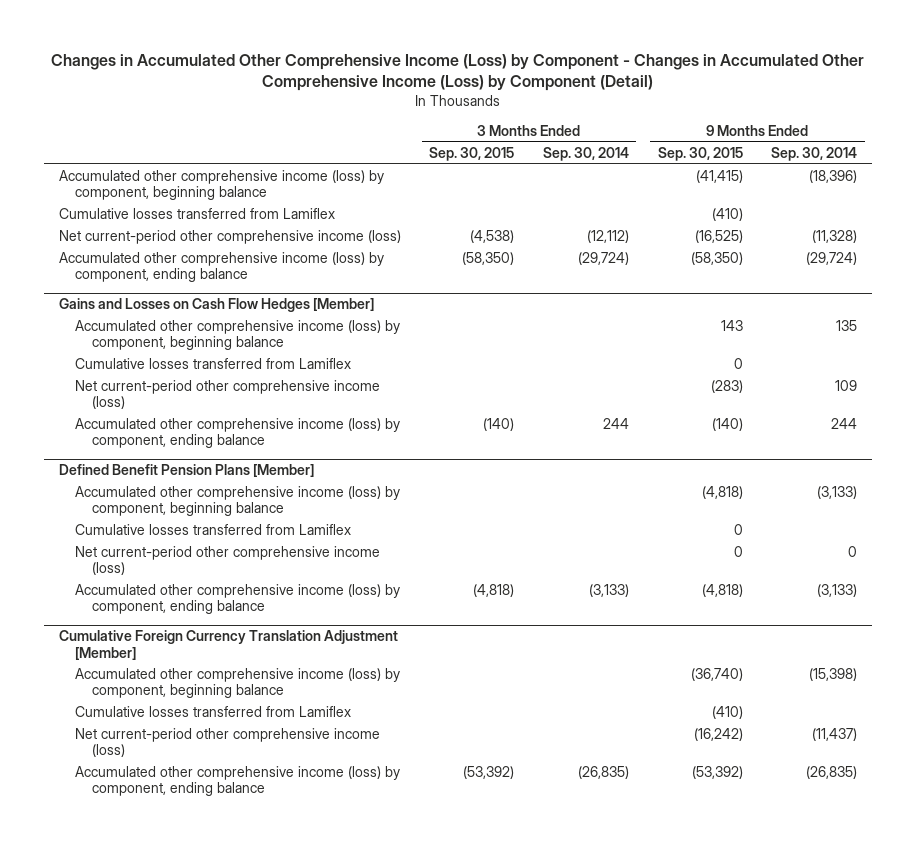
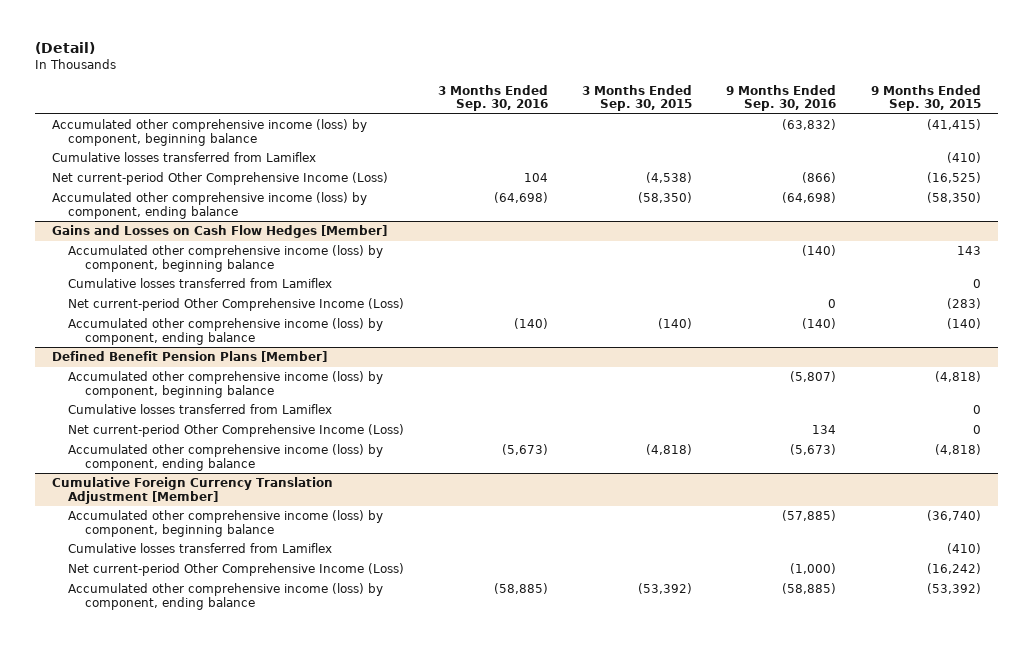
- Changes in Accumulated Other Comprehensive Income (Loss) by Component - Changes in Accumulated Other Comprehensive Income (Loss) by Component (Detail)
+ (Detail)
- | 3 Months Ended Sep. 30, 2015 | 3 Months Ended Sep. 30, 2014 | 9 Months Ended Sep. 30, 2015 | 9 Months Ended Sep. 30, 2014
+ | 3 Months Ended Sep. 30, 2016 | 3 Months Ended Sep. 30, 2015 | 9 Months Ended Sep. 30, 2016 | 9 Months Ended Sep. 30, 2015
- Net current-period other comprehensive income (loss) | (4,538) | (12,112) | (16,525) | (11,328)
+ Net current-period Other Comprehensive Income (Loss) | 104 | (4,538) | (866) | (16,525)
@ Gains and Losses on Cash Flow Hedges [Member]
- Net current-period other comprehensive income (loss) | | | (283) | 109
+ Net current-period Other Comprehensive Income (Loss) | | | 0 | (283)
@ Defined Benefit Pension Plans [Member]
- Net current-period other comprehensive income (loss) | | | 0 | 0
+ Net current-period Other Comprehensive Income (Loss) | | | 134 | 0
@ Cumulative Foreign Currency Translation Adjustment [Member]
- Net current-period other comprehensive income (loss) | | | (16,242) | (11,437)
+ Net current-period Other Comprehensive Income (Loss) | | | (1,000) | (16,242)

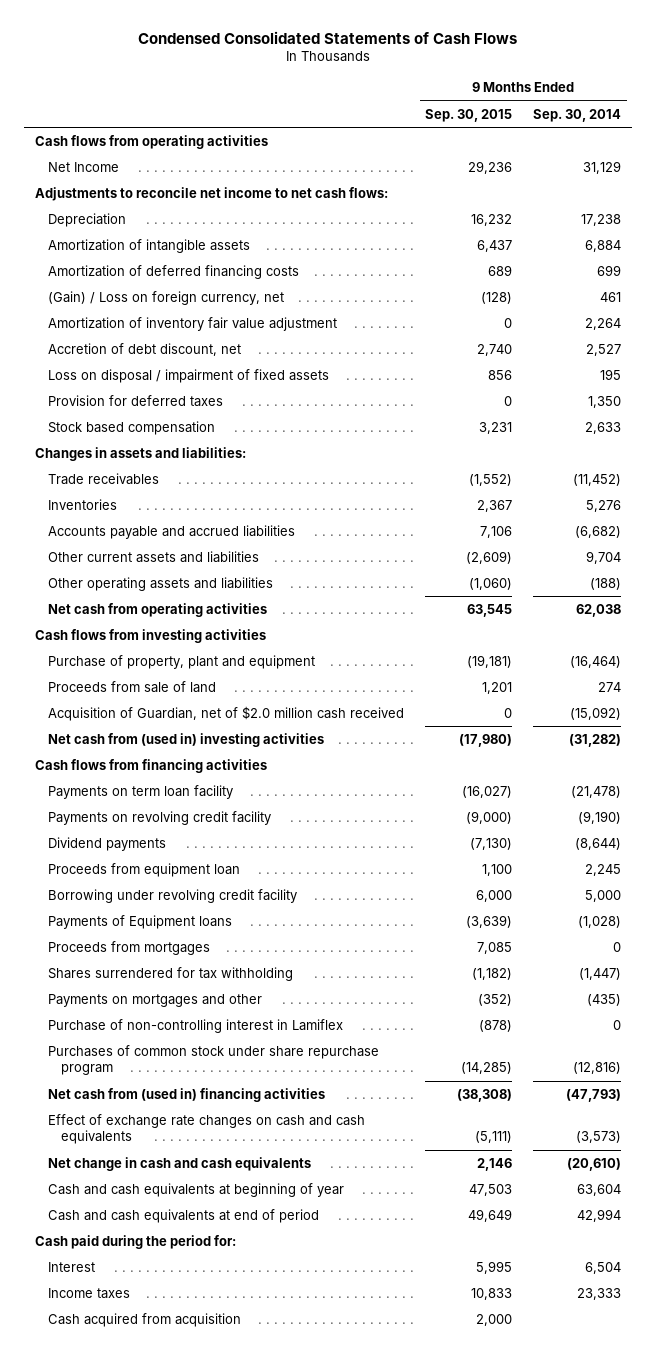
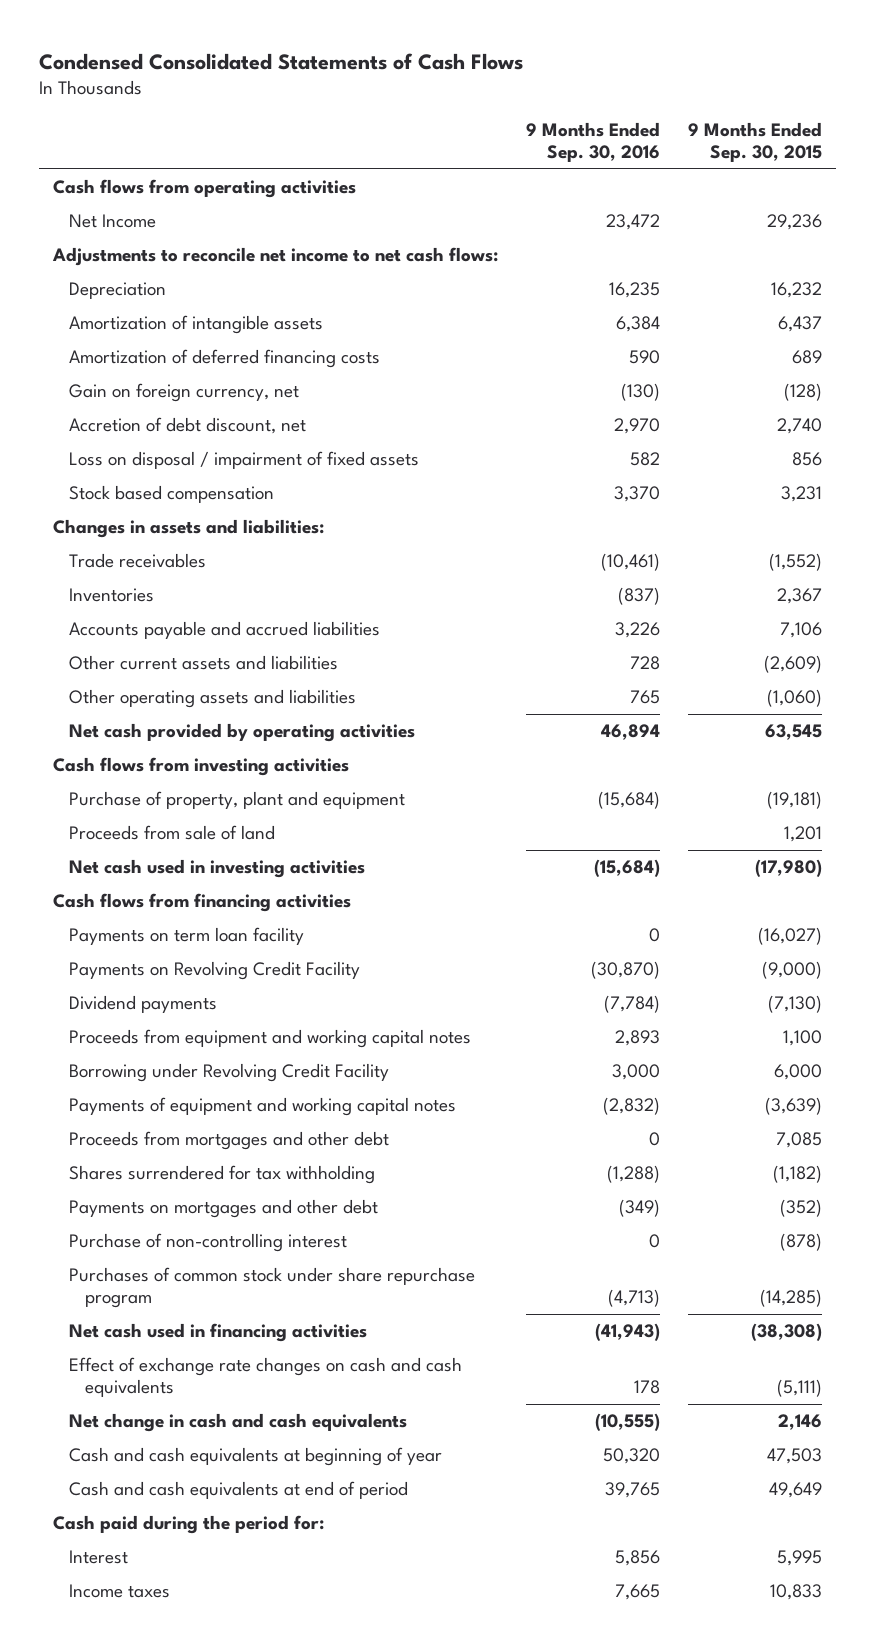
- | 9 Months Ended Sep. 30, 2015 | 9 Months Ended Sep. 30, 2014
+ | 9 Months Ended Sep. 30, 2016 | 9 Months Ended Sep. 30, 2015
- (Gain) / Loss on foreign currency, net | (128) | 461
- Amortization of inventory fair value adjustment | 0 | 2,264
+ Gain on foreign currency, net | (130) | (128)
- Provision for deferred taxes | 0 | 1,350
- Net cash from operating activities | 63,545 | 62,038
+ Net cash provided by operating activities | 46,894 | 63,545
- Acquisition of Guardian, net of $2.0 million cash received | 0 | (15,092)
- Net cash from (used in) investing activities | (17,980) | (31,282)
+ Net cash used in investing activities | (15,684) | (17,980)
- Payments on revolving credit facility | (9,000) | (9,190)
+ Payments on Revolving Credit Facility | (30,870) | (9,000)
- Proceeds from equipment loan | 1,100 | 2,245
- Borrowing under revolving credit facility | 6,000 | 5,000
- Payments of Equipment loans | (3,639) | (1,028)
- Proceeds from mortgages | 7,085 | 0
+ Proceeds from equipment and working capital notes | 2,893 | 1,100
+ Borrowing under Revolving Credit Facility | 3,000 | 6,000
+ Payments of equipment and working capital notes | (2,832) | (3,639)
+ Proceeds from mortgages and other debt | 0 | 7,085
- Payments on mortgages and other | (352) | (435)
- Purchase of non-controlling interest in Lamiflex | (878) | 0
+ Payments on mortgages and other debt | (349) | (352)
+ Purchase of non-controlling interest | 0 | (878)
- Net cash from (used in) financing activities | (38,308) | (47,793)
+ Net cash used in financing activities | (41,943) | (38,308)
- Cash acquired from acquisition | 2,000 |

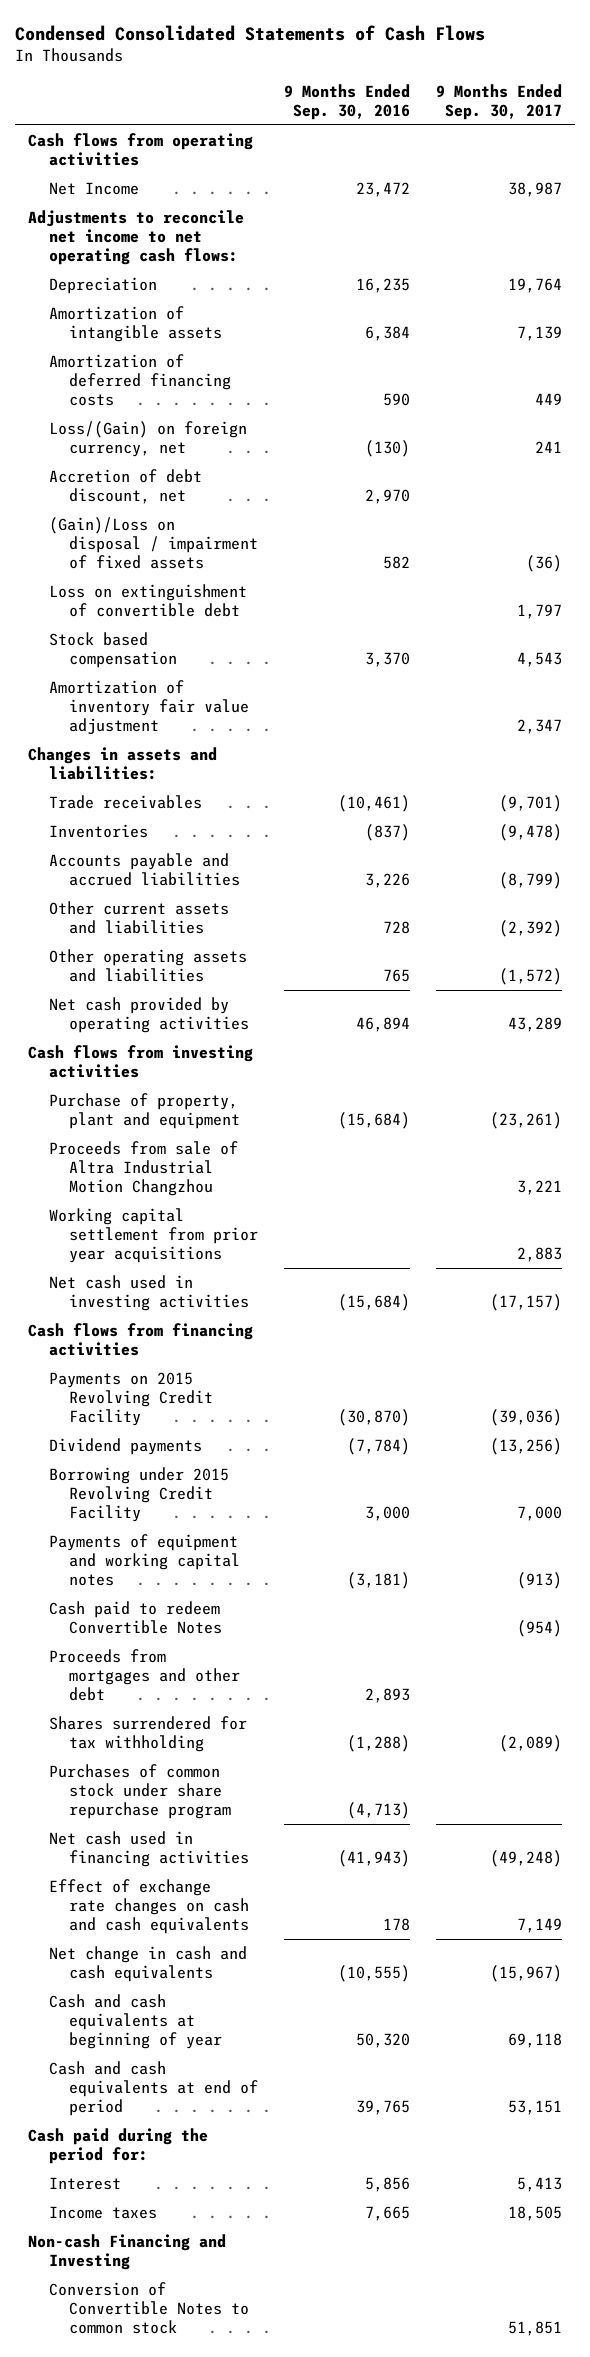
- | 9 Months Ended Sep. 30, 2016 | 9 Months Ended Sep. 30, 2015
+ | 9 Months Ended Sep. 30, 2016 | 9 Months Ended Sep. 30, 2017
- Adjustments to reconcile net income to net cash flows:
+ Adjustments to reconcile net income to net operating cash flows:
- Gain on foreign currency, net | (130) | (128)
+ Loss/(Gain) on foreign currency, net | (130) | 241
- Loss on disposal / impairment of fixed assets | 582 | 856
+ (Gain)/Loss on disposal / impairment of fixed assets | 582 | (36)
+ Loss on extinguishment of convertible debt | | 1,797
+ Amortization of inventory fair value adjustment | | 2,347
- Proceeds from sale of land | | 1,201
+ Proceeds from sale of Altra Industrial Motion Changzhou | | 3,221
+ Working capital settlement from prior year acquisitions | | 2,883
- Payments on term loan facility | 0 | (16,027)
- Payments on Revolving Credit Facility | (30,870) | (9,000)
+ Payments on 2015 Revolving Credit Facility | (30,870) | (39,036)
- Proceeds from equipment and working capital notes | 2,893 | 1,100
- Borrowing under Revolving Credit Facility | 3,000 | 6,000
- Payments of equipment and working capital notes | (2,832) | (3,639)
- Proceeds from mortgages and other debt | 0 | 7,085
+ Borrowing under 2015 Revolving Credit Facility | 3,000 | 7,000
+ Payments of equipment and working capital notes | (3,181) | (913)
+ Cash paid to redeem Convertible Notes | | (954)
+ Proceeds from mortgages and other debt | 2,893 |
- Payments on mortgages and other debt | (349) | (352)
- Purchase of non-controlling interest | 0 | (878)
+ Non-cash Financing and Investing
+ Conversion of Convertible Notes to common stock | | 51,851

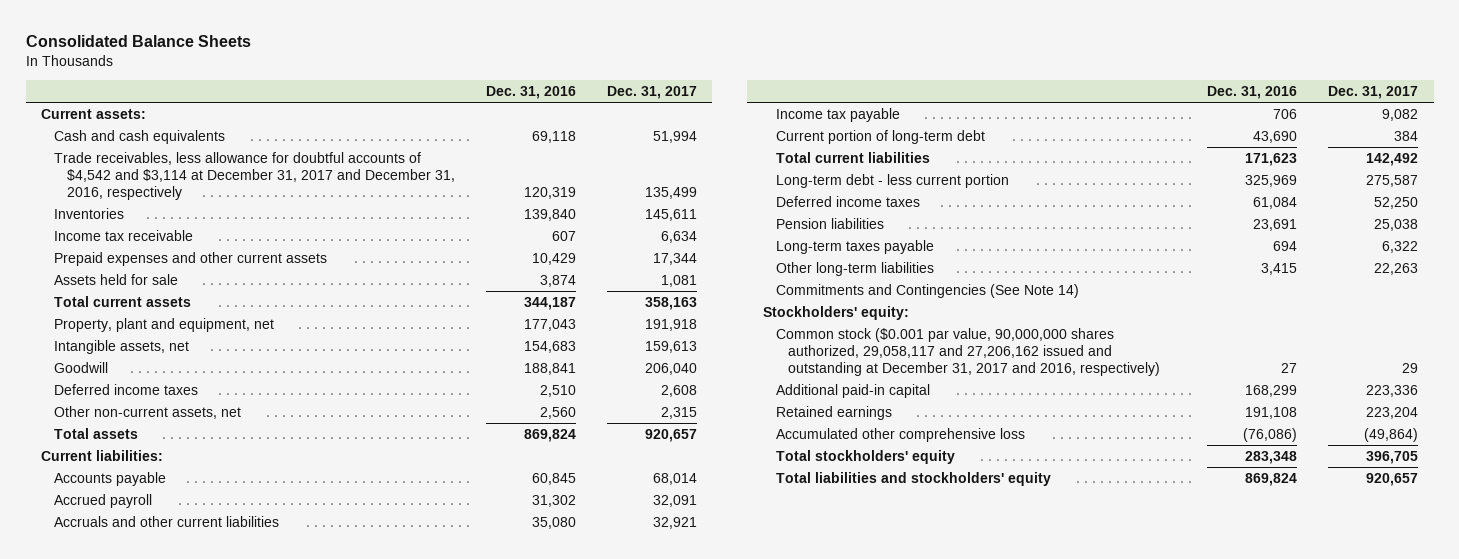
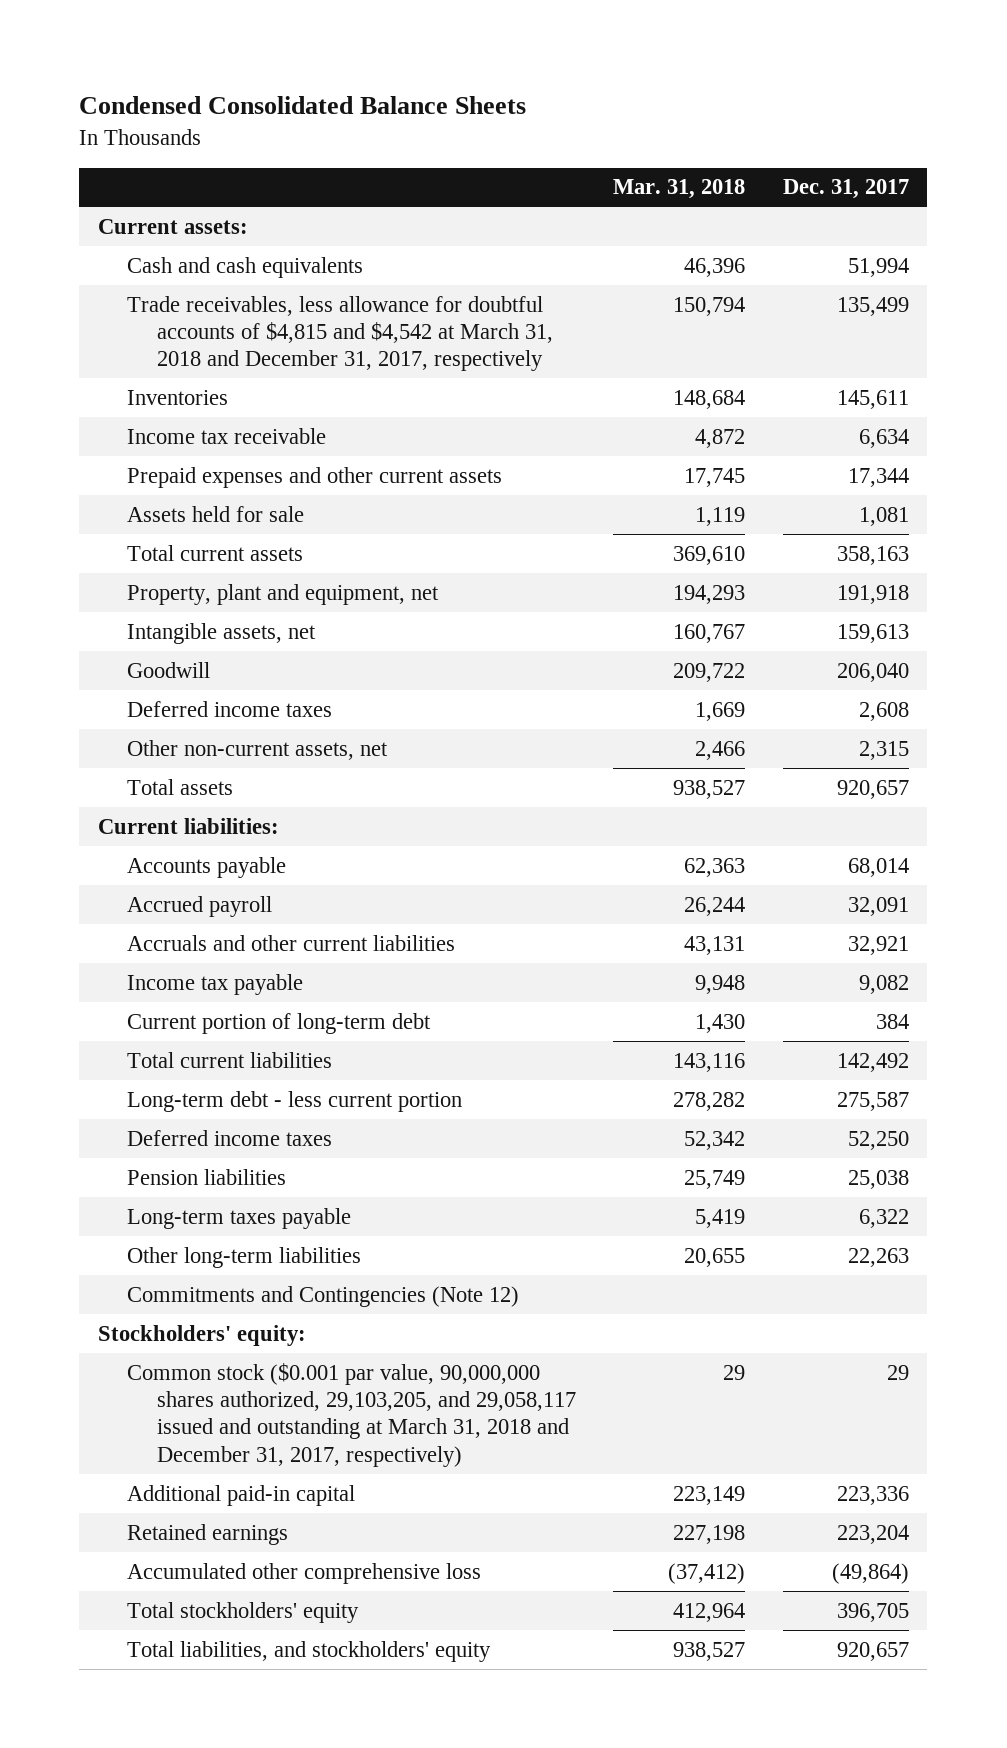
- Consolidated Balance Sheets
+ Condensed Consolidated Balance Sheets
- | Dec. 31, 2016 | Dec. 31, 2017
+ | Mar. 31, 2018 | Dec. 31, 2017
- Trade receivables, less allowance for doubtful accounts of $4,542 and $3,114 at December 31, 2017 and December 31, 2016, respectively | 120,319 | 135,499
+ Trade receivables, less allowance for doubtful accounts of $4,815 and $4,542 at March 31, 2018 and December 31, 2017, respectively | 150,794 | 135,499
- Commitments and Contingencies (See Note 14)
+ Commitments and Contingencies (Note 12)
- Common stock ($0.001 par value, 90,000,000 shares authorized, 29,058,117 and 27,206,162 issued and outstanding at December 31, 2017 and 2016, respectively) | 27 | 29
+ Common stock ($0.001 par value, 90,000,000 shares authorized, 29,103,205, and 29,058,117 issued and outstanding at March 31, 2018 and December 31, 2017, respectively) | 29 | 29
- Total liabilities and stockholders' equity | 869,824 | 920,657
+ Total liabilities, and stockholders' equity | 938,527 | 920,657

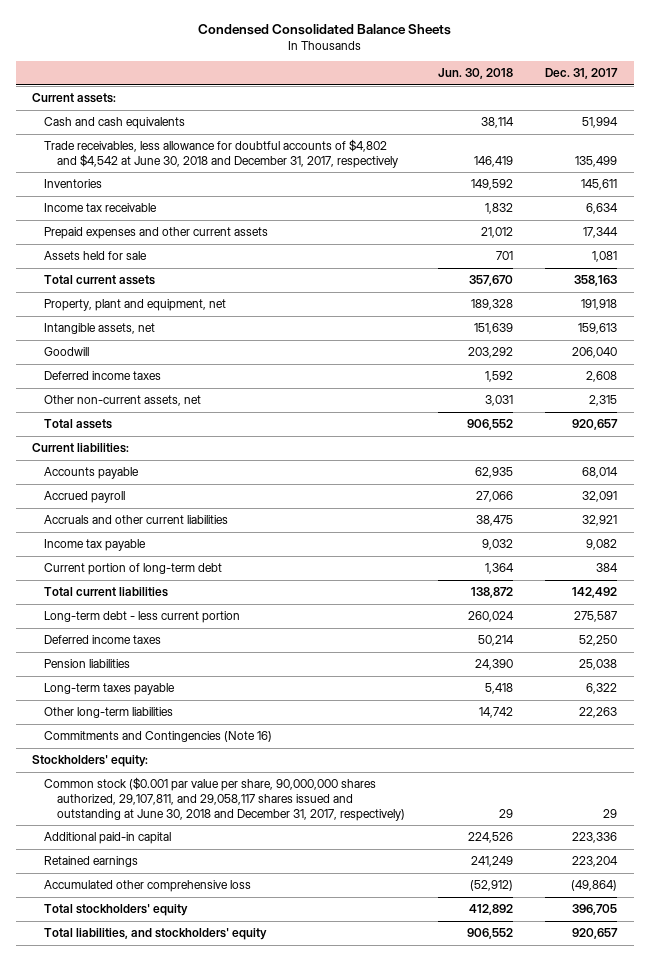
- | Mar. 31, 2018 | Dec. 31, 2017
+ | Jun. 30, 2018 | Dec. 31, 2017
- Trade receivables, less allowance for doubtful accounts of $4,815 and $4,542 at March 31, 2018 and December 31, 2017, respectively | 150,794 | 135,499
+ Trade receivables, less allowance for doubtful accounts of $4,802 and $4,542 at June 30, 2018 and December 31, 2017, respectively | 146,419 | 135,499
- Commitments and Contingencies (Note 12)
+ Commitments and Contingencies (Note 16)
- Common stock ($0.001 par value, 90,000,000 shares authorized, 29,103,205, and 29,058,117 issued and outstanding at March 31, 2018 and December 31, 2017, respectively) | 29 | 29
+ Common stock ($0.001 par value per share, 90,000,000 shares authorized, 29,107,811, and 29,058,117 shares issued and outstanding at June 30, 2018 and December 31, 2017, respectively) | 29 | 29

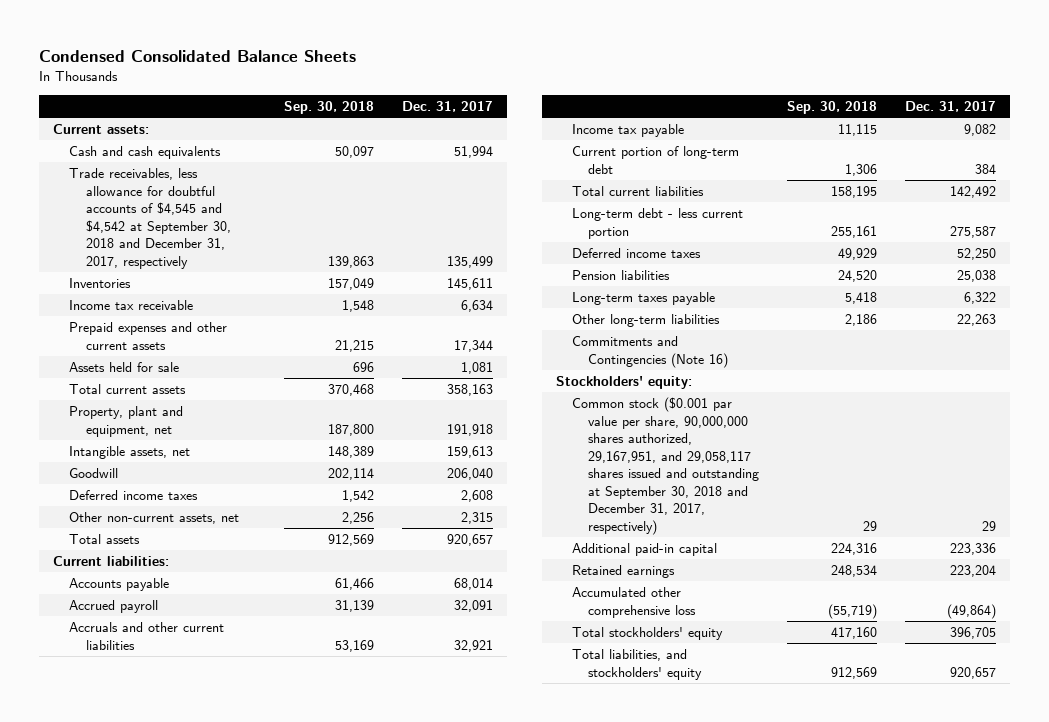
- | Jun. 30, 2018 | Dec. 31, 2017
+ | Sep. 30, 2018 | Dec. 31, 2017
- Trade receivables, less allowance for doubtful accounts of $4,802 and $4,542 at June 30, 2018 and December 31, 2017, respectively | 146,419 | 135,499
+ Trade receivables, less allowance for doubtful accounts of $4,545 and $4,542 at September 30, 2018 and December 31, 2017, respectively | 139,863 | 135,499
- Common stock ($0.001 par value per share, 90,000,000 shares authorized, 29,107,811, and 29,058,117 shares issued and outstanding at June 30, 2018 and December 31, 2017, respectively) | 29 | 29
+ Common stock ($0.001 par value per share, 90,000,000 shares authorized, 29,167,951, and 29,058,117 shares issued and outstanding at September 30, 2018 and December 31, 2017, respectively) | 29 | 29

